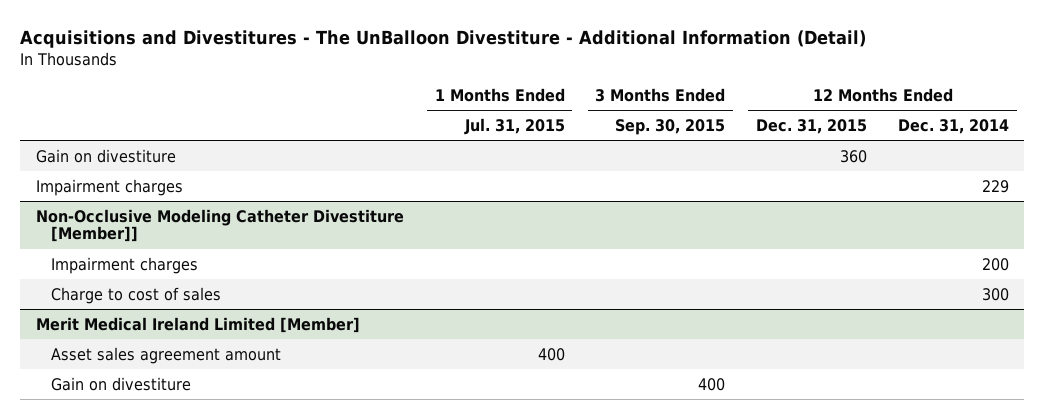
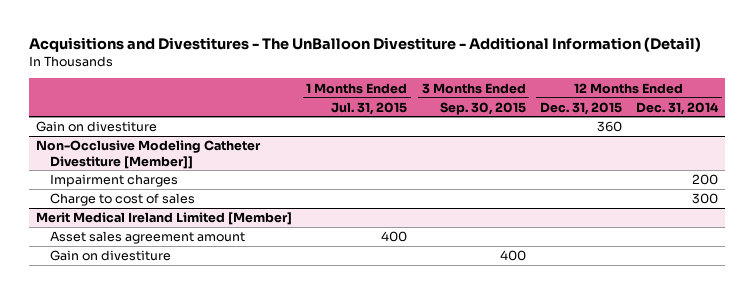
- Impairment charges | | | | 229

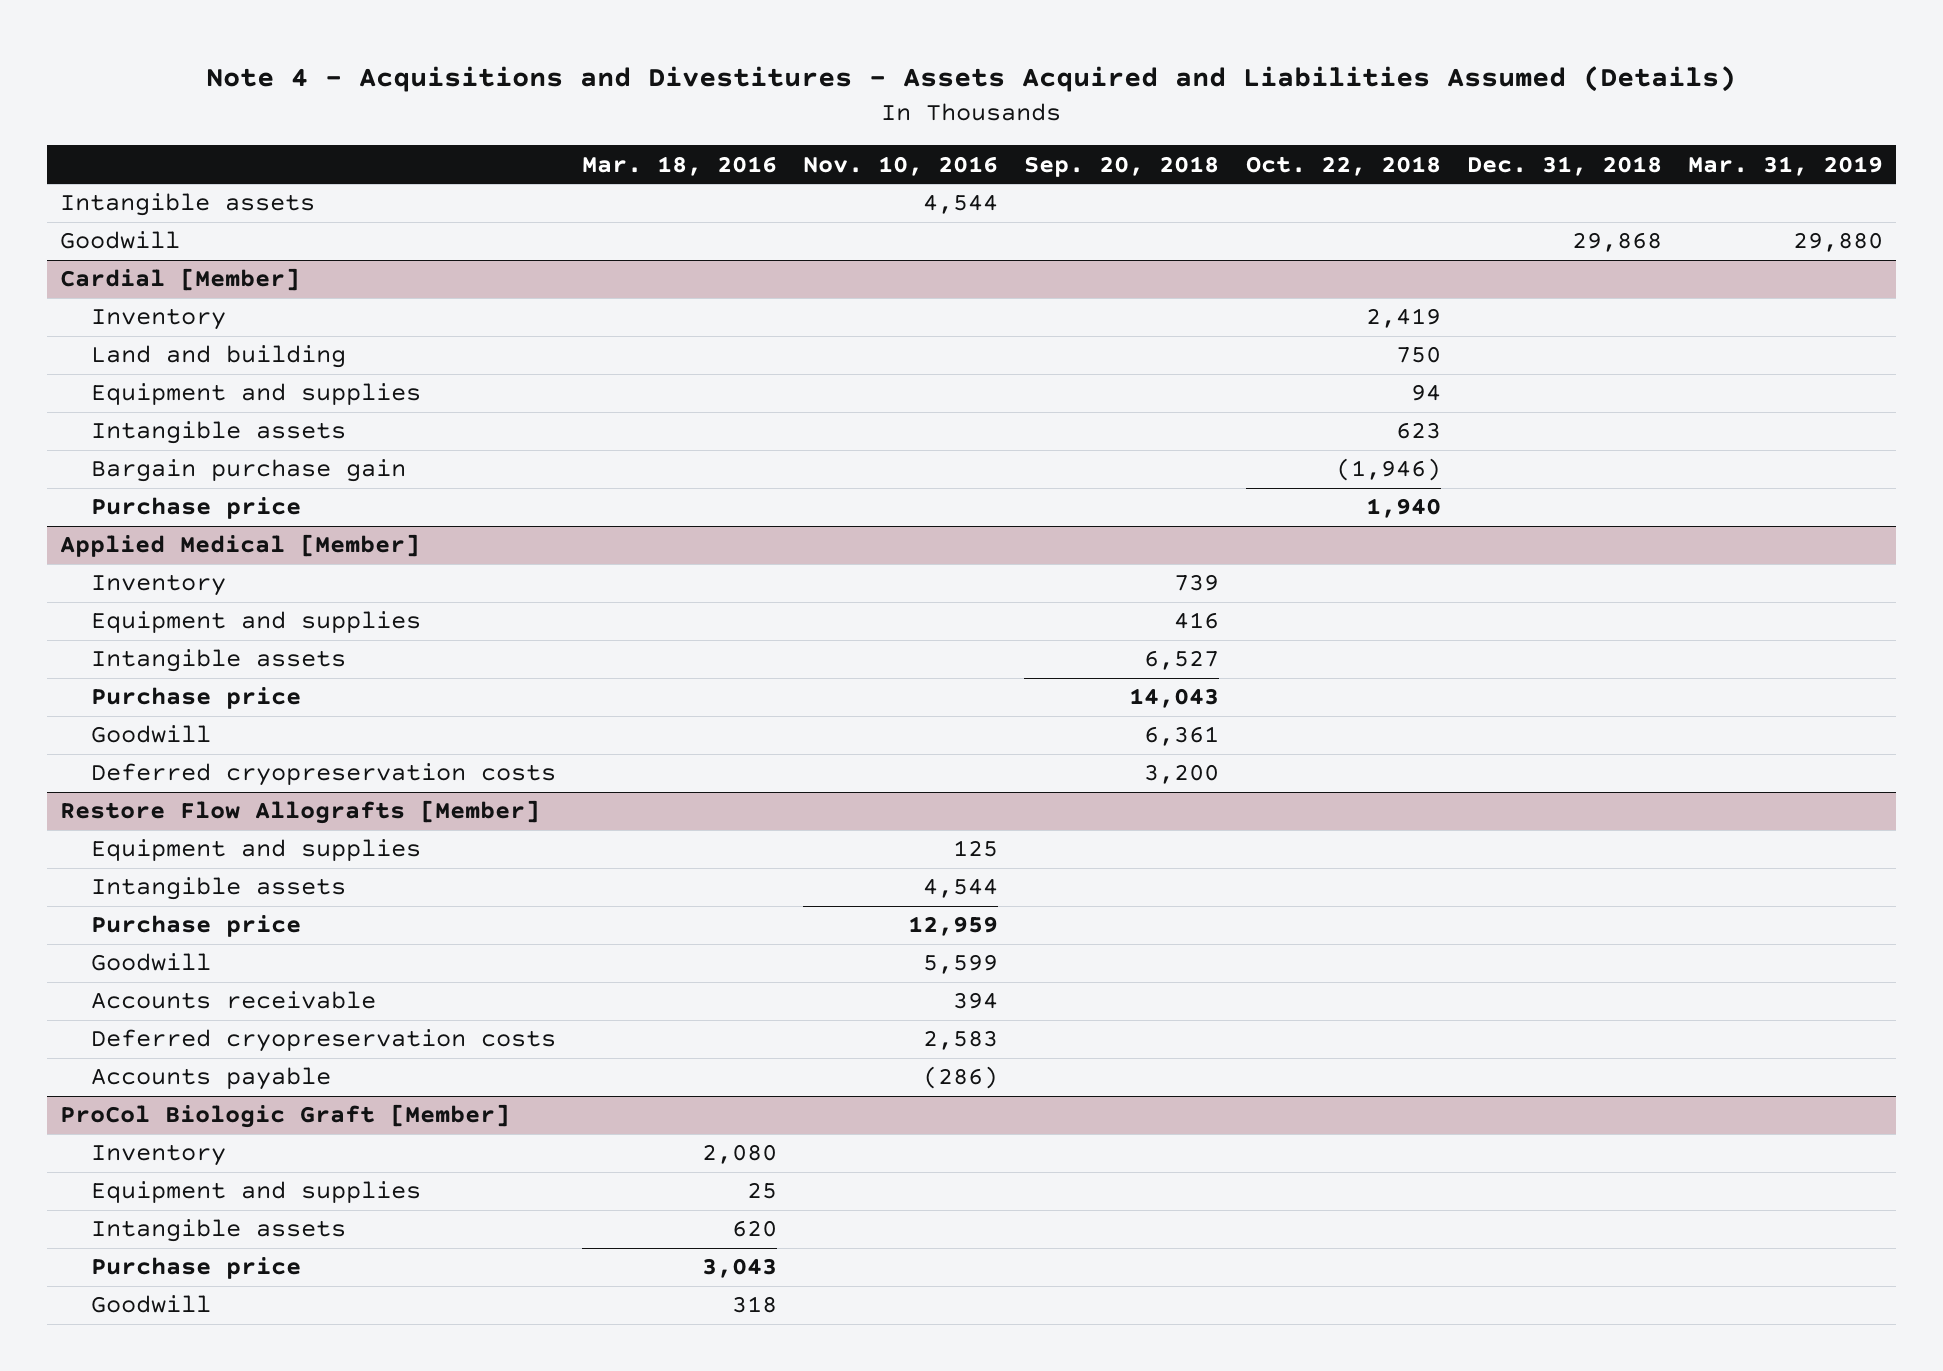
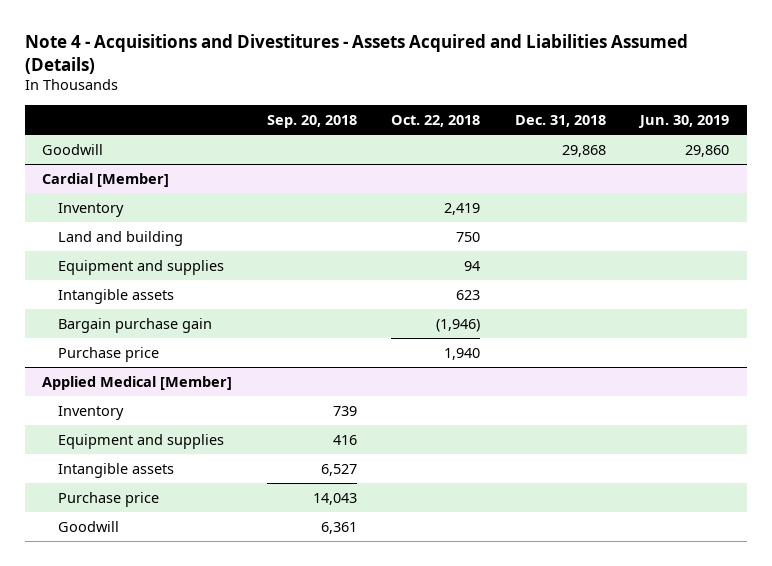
- | Mar. 18, 2016 | Nov. 10, 2016 | Sep. 20, 2018 | Oct. 22, 2018 | Dec. 31, 2018 | Mar. 31, 2019
+ | Sep. 20, 2018 | Oct. 22, 2018 | Dec. 31, 2018 | Jun. 30, 2019
- Intangible assets | | 4,544 | | | |
@ Applied Medical [Member]
- Deferred cryopreservation costs | | | 3,200 | | |
- Restore Flow Allografts [Member]
- Equipment and supplies | | 125 | | | |
- Intangible assets | | 4,544 | | | |
- Purchase price | | 12,959 | | | |
- Goodwill | | 5,599 | | | |
- Accounts receivable | | 394 | | | |
- Deferred cryopreservation costs | | 2,583 | | | |
- Accounts payable | | (286) | | | |
- ProCol Biologic Graft [Member]
- Inventory | 2,080 | | | | |
- Equipment and supplies | 25 | | | | |
- Intangible assets | 620 | | | | |
- Purchase price | 3,043 | | | | |
- Goodwill | 318 | | | | |

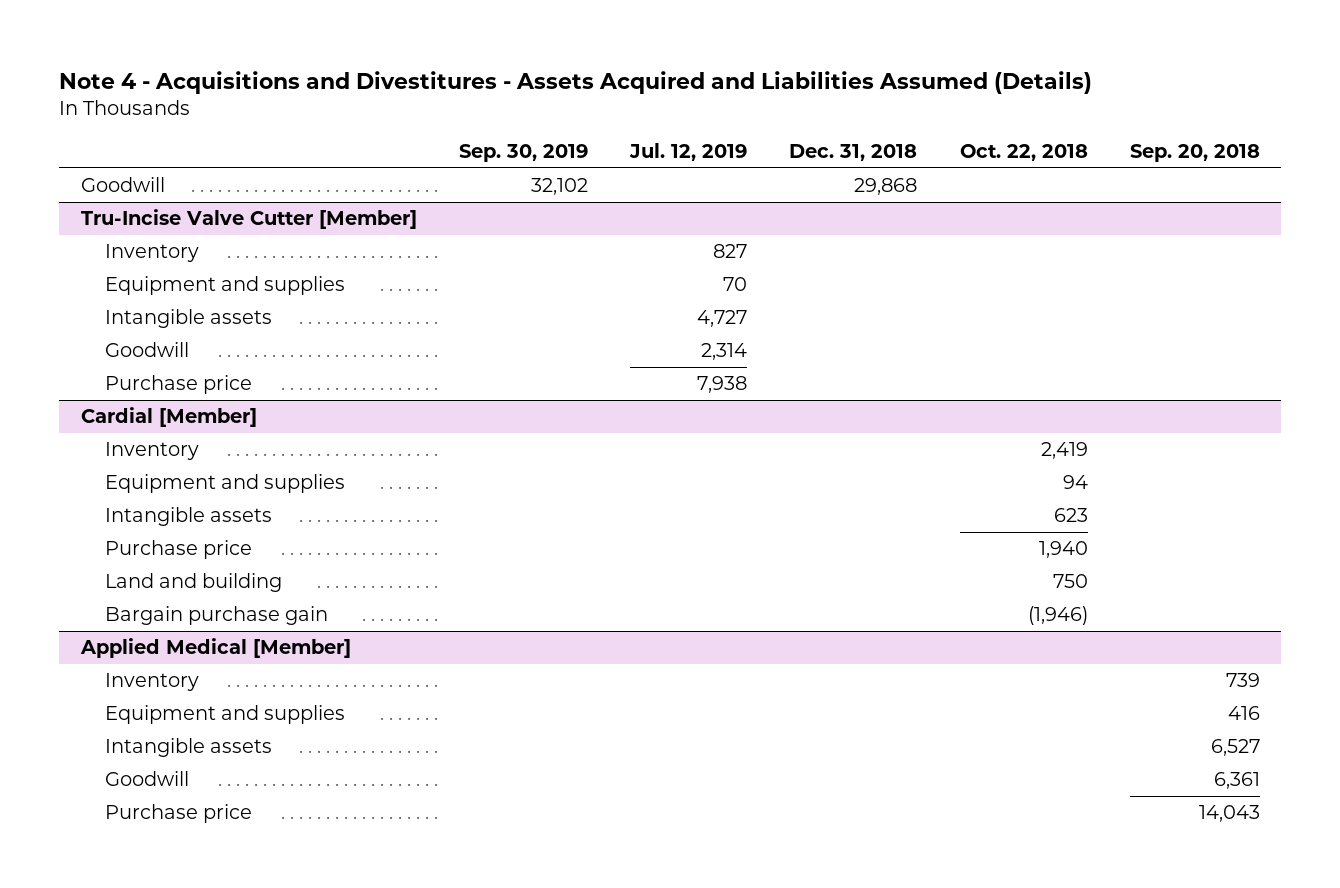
- | Sep. 20, 2018 | Oct. 22, 2018 | Dec. 31, 2018 | Jun. 30, 2019
+ | Sep. 30, 2019 | Jul. 12, 2019 | Dec. 31, 2018 | Oct. 22, 2018 | Sep. 20, 2018
+ Tru-Incise Valve Cutter [Member]
+ Inventory | | 827 | | |
+ Equipment and supplies | | 70 | | |
+ Intangible assets | | 4,727 | | |
+ Goodwill | | 2,314 | | |
+ Purchase price | | 7,938 | | |
@ Cardial [Member]
moved down: Land and building | | | | 750 |
moved down: Bargain purchase gain | | | | (1,946) |
@ Applied Medical [Member]
moved down: Purchase price | | | | | 14,043

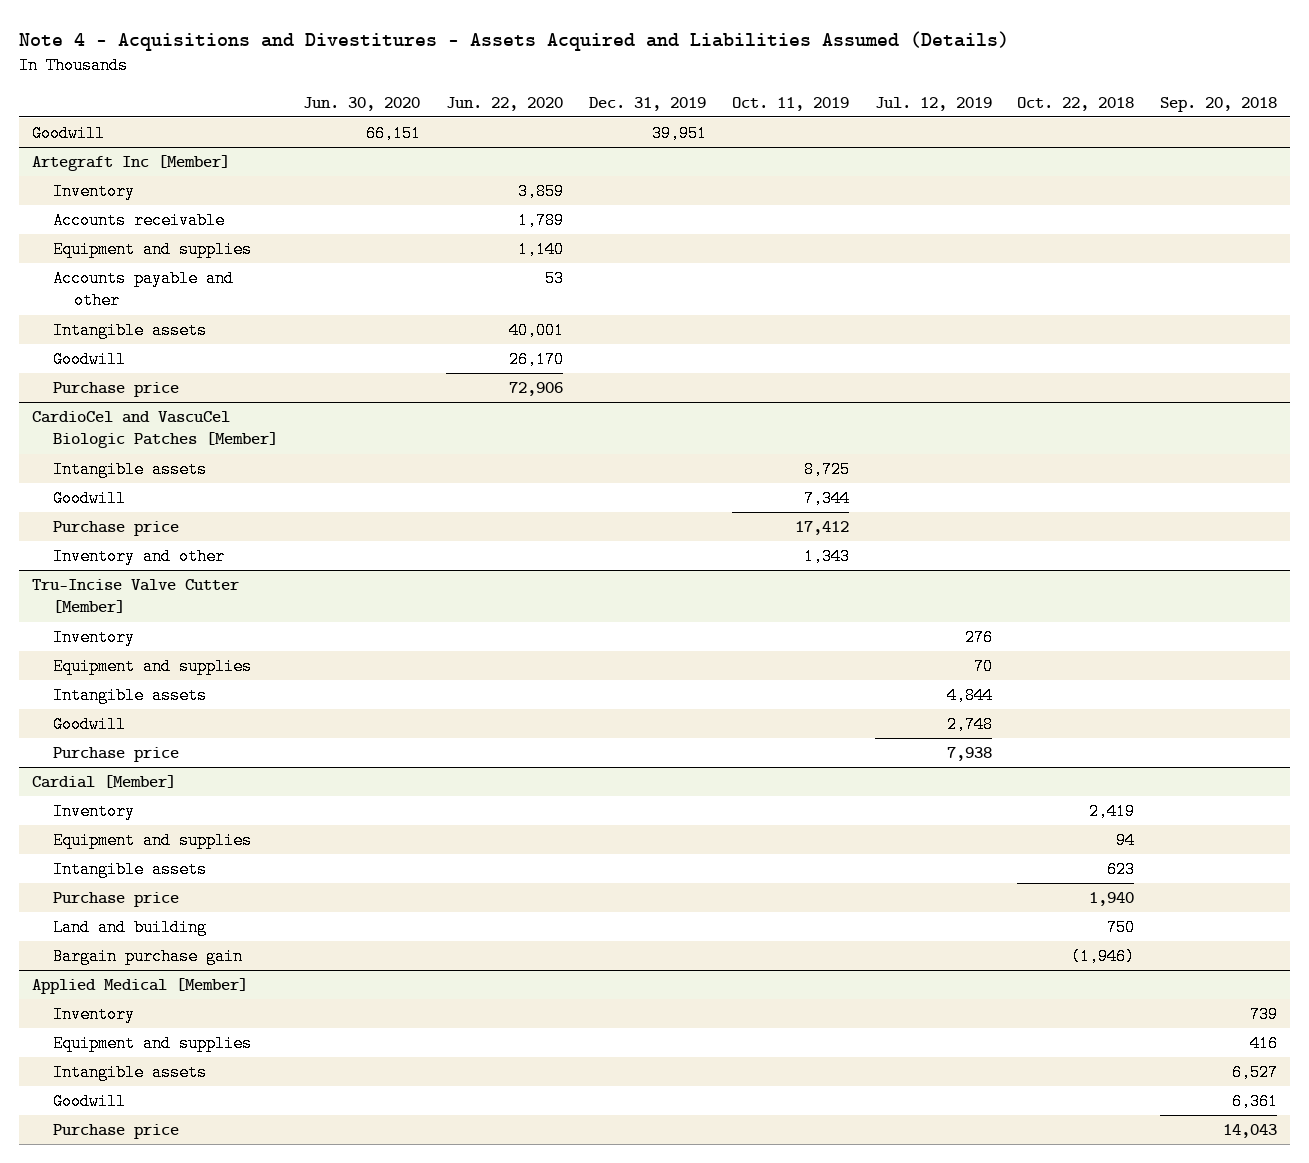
- | Sep. 30, 2019 | Jul. 12, 2019 | Dec. 31, 2018 | Oct. 22, 2018 | Sep. 20, 2018
+ | Jun. 30, 2020 | Jun. 22, 2020 | Dec. 31, 2019 | Oct. 11, 2019 | Jul. 12, 2019 | Oct. 22, 2018 | Sep. 20, 2018
+ Artegraft Inc [Member]
+ Inventory | | 3,859 | | | | |
+ Accounts receivable | | 1,789 | | | | |
+ Equipment and supplies | | 1,140 | | | | |
+ Accounts payable and other | | 53 | | | | |
+ Intangible assets | | 40,001 | | | | |
+ Goodwill | | 26,170 | | | | |
+ Purchase price | | 72,906 | | | | |
+ CardioCel and VascuCel Biologic Patches [Member]
+ Intangible assets | | | | 8,725 | | |
+ Goodwill | | | | 7,344 | | |
+ Purchase price | | | | 17,412 | | |
+ Inventory and other | | | | 1,343 | | |
@ Tru-Incise Valve Cutter [Member]
- Inventory | | 827 | | |
+ Inventory | | | | | 276 | |
- Intangible assets | | 4,727 | | |
- Goodwill | | 2,314 | | |
+ Intangible assets | | | | | 4,844 | |
+ Goodwill | | | | | 2,748 | |

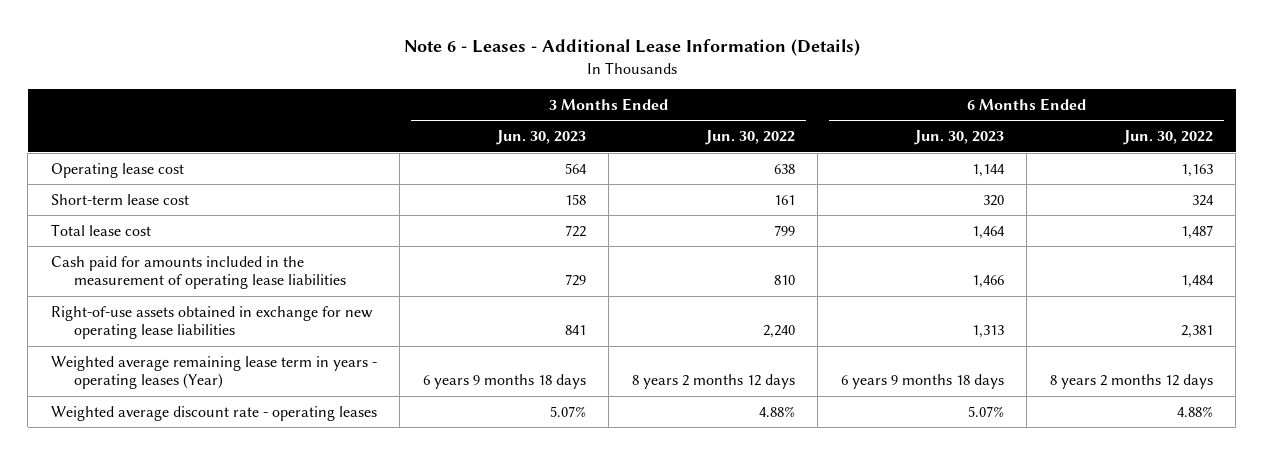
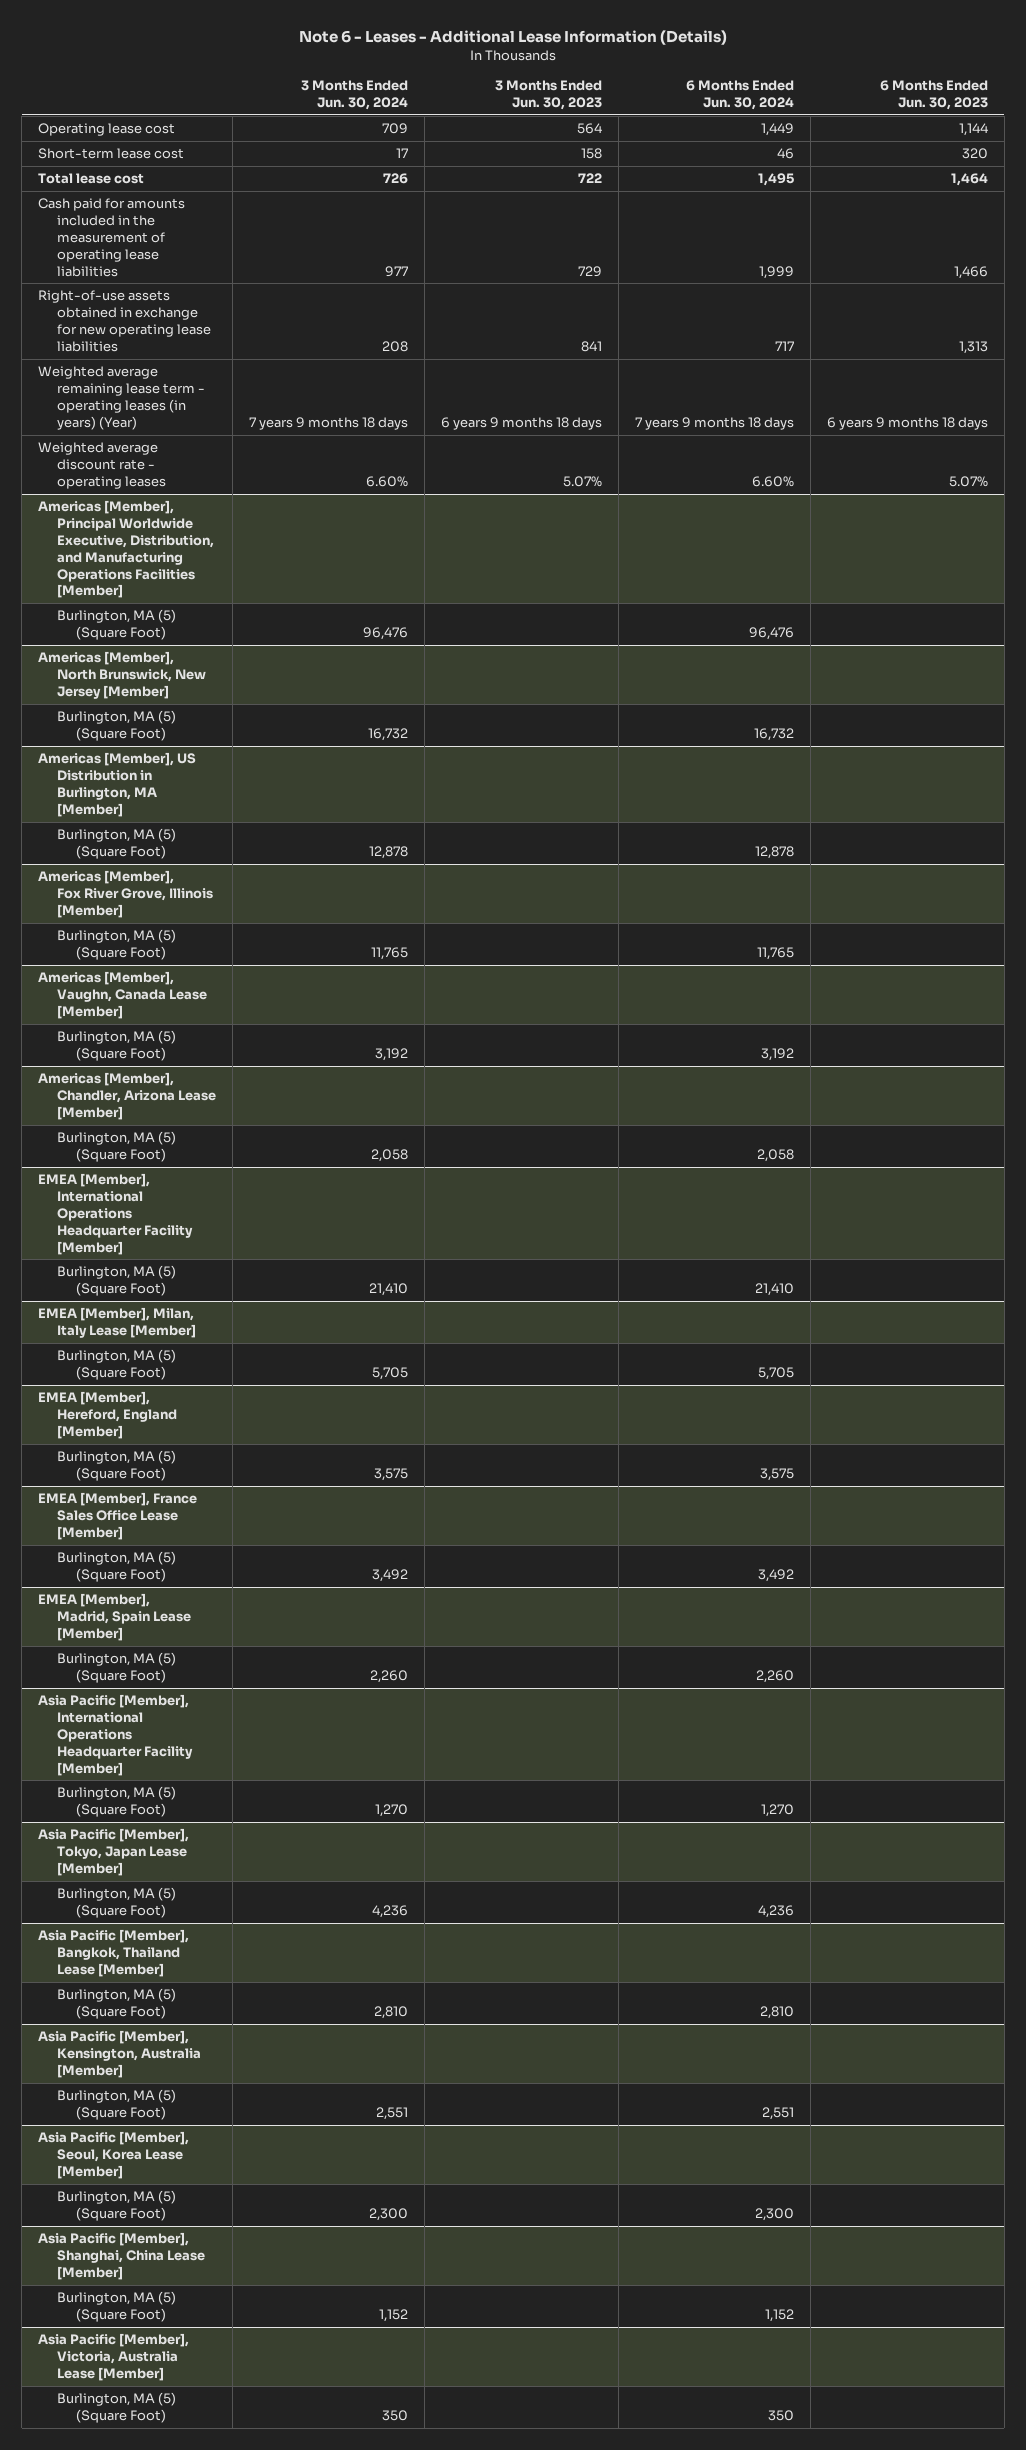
- | 3 Months Ended Jun. 30, 2023 | 3 Months Ended Jun. 30, 2022 | 6 Months Ended Jun. 30, 2023 | 6 Months Ended Jun. 30, 2022
+ | 3 Months Ended Jun. 30, 2024 | 3 Months Ended Jun. 30, 2023 | 6 Months Ended Jun. 30, 2024 | 6 Months Ended Jun. 30, 2023
- Weighted average remaining lease term in years - operating leases (Year) | 6 years 9 months 18 days | 8 years 2 months 12 days | 6 years 9 months 18 days | 8 years 2 months 12 days
+ Weighted average remaining lease term - operating leases (in years) (Year) | 7 years 9 months 18 days | 6 years 9 months 18 days | 7 years 9 months 18 days | 6 years 9 months 18 days
+ Americas [Member], Principal Worldwide Executive, Distribution, and Manufacturing Operations Facilities [Member]
+ Burlington, MA (5) (Square Foot) | 96,476 | | 96,476 |
+ Americas [Member], North Brunswick, New Jersey [Member]
+ Burlington, MA (5) (Square Foot) | 16,732 | | 16,732 |
+ Americas [Member], US Distribution in Burlington, MA [Member]
+ Burlington, MA (5) (Square Foot) | 12,878 | | 12,878 |
+ Americas [Member], Fox River Grove, Illinois [Member]
+ Burlington, MA (5) (Square Foot) | 11,765 | | 11,765 |
+ Americas [Member], Vaughn, Canada Lease [Member]
+ Burlington, MA (5) (Square Foot) | 3,192 | | 3,192 |
+ Americas [Member], Chandler, Arizona Lease [Member]
+ Burlington, MA (5) (Square Foot) | 2,058 | | 2,058 |
+ EMEA [Member], International Operations Headquarter Facility [Member]
+ Burlington, MA (5) (Square Foot) | 21,410 | | 21,410 |
+ EMEA [Member], Milan, Italy Lease [Member]
+ Burlington, MA (5) (Square Foot) | 5,705 | | 5,705 |
+ EMEA [Member], Hereford, England [Member]
+ Burlington, MA (5) (Square Foot) | 3,575 | | 3,575 |
+ EMEA [Member], France Sales Office Lease [Member]
+ Burlington, MA (5) (Square Foot) | 3,492 | | 3,492 |
+ EMEA [Member], Madrid, Spain Lease [Member]
+ Burlington, MA (5) (Square Foot) | 2,260 | | 2,260 |
+ Asia Pacific [Member], International Operations Headquarter Facility [Member]
+ Burlington, MA (5) (Square Foot) | 1,270 | | 1,270 |
+ Asia Pacific [Member], Tokyo, Japan Lease [Member]
+ Burlington, MA (5) (Square Foot) | 4,236 | | 4,236 |
+ Asia Pacific [Member], Bangkok, Thailand Lease [Member]
+ Burlington, MA (5) (Square Foot) | 2,810 | | 2,810 |
+ Asia Pacific [Member], Kensington, Australia [Member]
+ Burlington, MA (5) (Square Foot) | 2,551 | | 2,551 |
+ Asia Pacific [Member], Seoul, Korea Lease [Member]
+ Burlington, MA (5) (Square Foot) | 2,300 | | 2,300 |
+ Asia Pacific [Member], Shanghai, China Lease [Member]
+ Burlington, MA (5) (Square Foot) | 1,152 | | 1,152 |
+ Asia Pacific [Member], Victoria, Australia Lease [Member]
+ Burlington, MA (5) (Square Foot) | 350 | | 350 |

